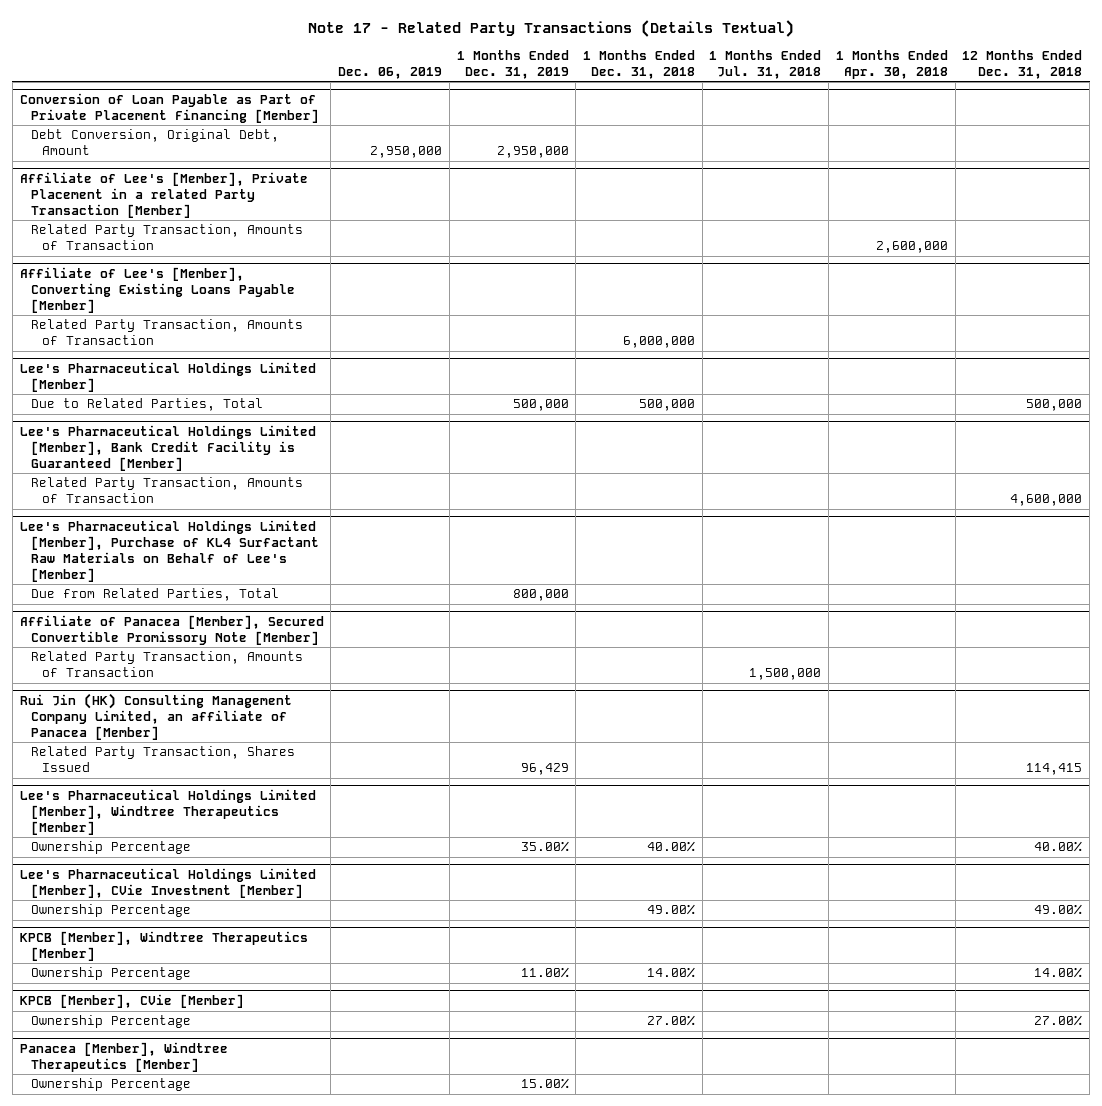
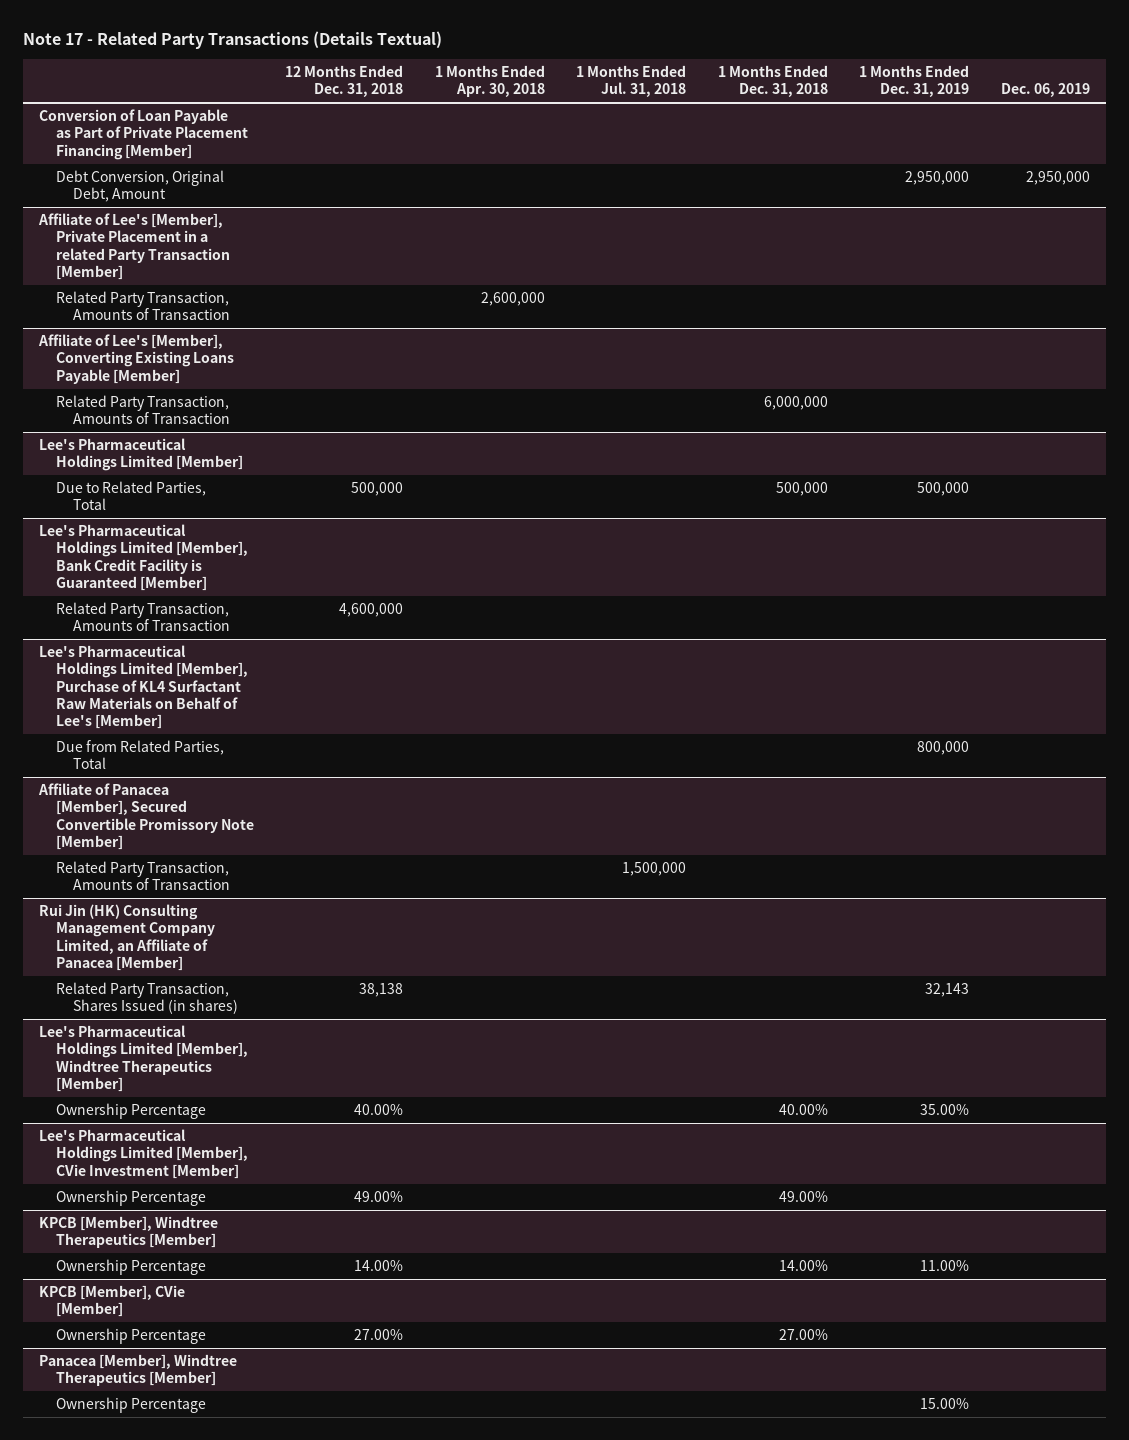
- | Dec. 06, 2019 | 1 Months Ended Dec. 31, 2019 | 1 Months Ended Dec. 31, 2018 | 1 Months Ended Jul. 31, 2018 | 1 Months Ended Apr. 30, 2018 | 12 Months Ended Dec. 31, 2018
+ | 12 Months Ended Dec. 31, 2018 | 1 Months Ended Apr. 30, 2018 | 1 Months Ended Jul. 31, 2018 | 1 Months Ended Dec. 31, 2018 | 1 Months Ended Dec. 31, 2019 | Dec. 06, 2019
- Rui Jin (HK) Consulting Management Company Limited, an affiliate of Panacea [Member]
- Related Party Transaction, Shares Issued | | 96,429 | | | | 114,415
+ Rui Jin (HK) Consulting Management Company Limited, an Affiliate of Panacea [Member]
+ Related Party Transaction, Shares Issued (in shares) | 38,138 | | | | 32,143 |

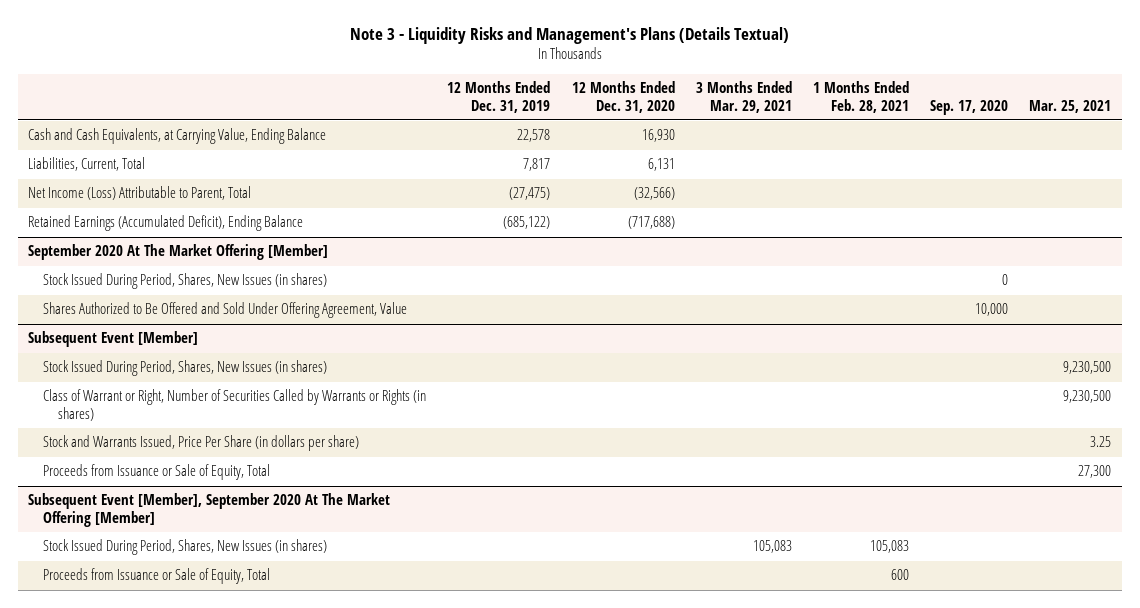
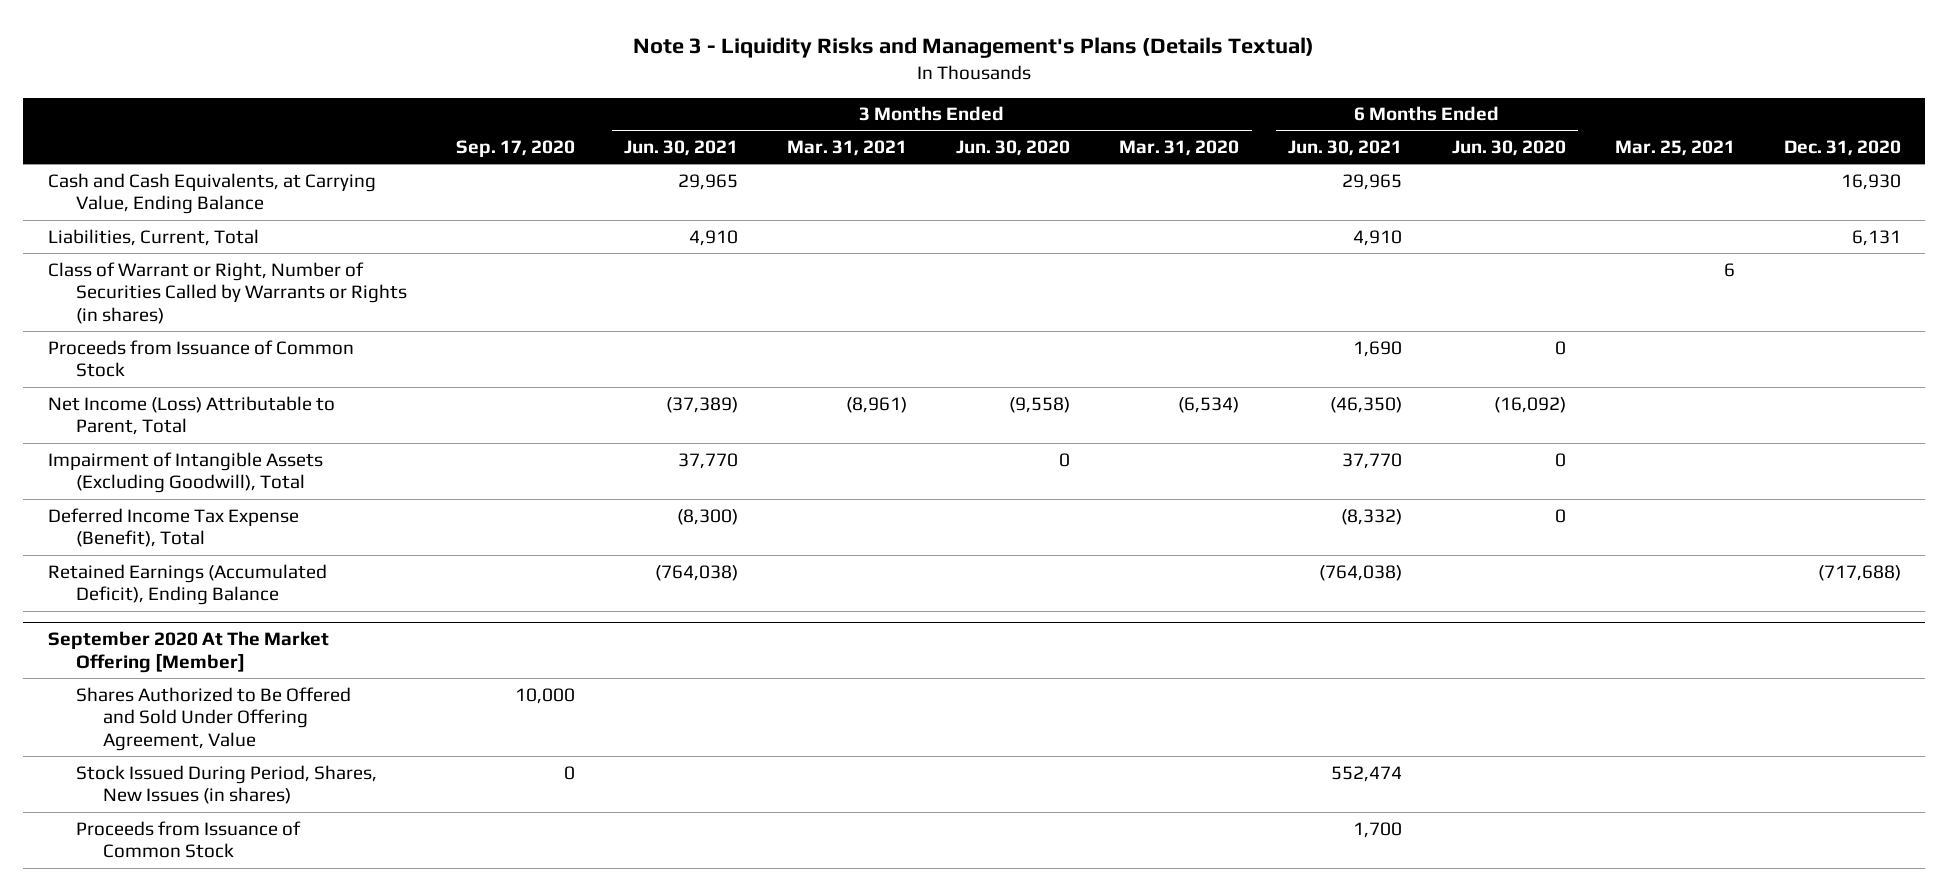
- | 12 Months Ended Dec. 31, 2019 | 12 Months Ended Dec. 31, 2020 | 3 Months Ended Mar. 29, 2021 | 1 Months Ended Feb. 28, 2021 | Sep. 17, 2020 | Mar. 25, 2021
+ | Sep. 17, 2020 | 3 Months Ended Jun. 30, 2021 | 3 Months Ended Mar. 31, 2021 | 3 Months Ended Jun. 30, 2020 | 3 Months Ended Mar. 31, 2020 | 6 Months Ended Jun. 30, 2021 | 6 Months Ended Jun. 30, 2020 | Mar. 25, 2021 | Dec. 31, 2020
+ Class of Warrant or Right, Number of Securities Called by Warrants or Rights (in shares) | | | | | | | | 6 |
+ Proceeds from Issuance of Common Stock | | | | | | 1,690 | 0 | |
+ Impairment of Intangible Assets (Excluding Goodwill), Total | | 37,770 | | 0 | | 37,770 | 0 | |
+ Deferred Income Tax Expense (Benefit), Total | | (8,300) | | | | (8,332) | 0 | |
- Subsequent Event [Member]
- Stock Issued During Period, Shares, New Issues (in shares) | | | | | | 9,230,500
- Class of Warrant or Right, Number of Securities Called by Warrants or Rights (in shares) | | | | | | 9,230,500
- Stock and Warrants Issued, Price Per Share (in dollars per share) | | | | | | 3.25
- Proceeds from Issuance or Sale of Equity, Total | | | | | | 27,300
- Subsequent Event [Member], September 2020 At The Market Offering [Member]
- Stock Issued During Period, Shares, New Issues (in shares) | | | 105,083 | 105,083 | |
- Proceeds from Issuance or Sale of Equity, Total | | | | 600 | |
@ September 2020 At The Market Offering [Member]
moved down: Stock Issued During Period, Shares, New Issues (in shares) | 0 | | | | | 552,474 | | |
+ Proceeds from Issuance of Common Stock | | | | | | 1,700 | | |

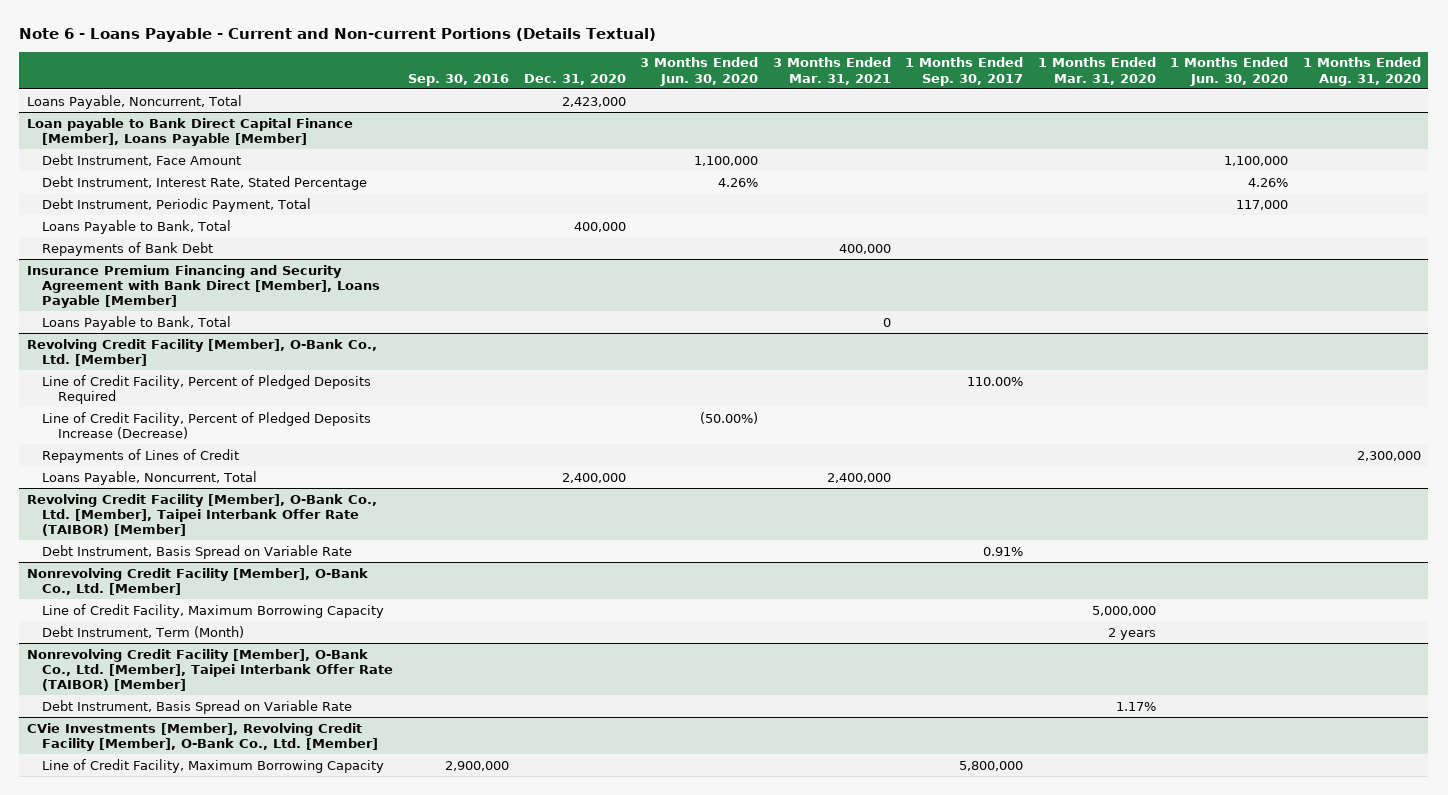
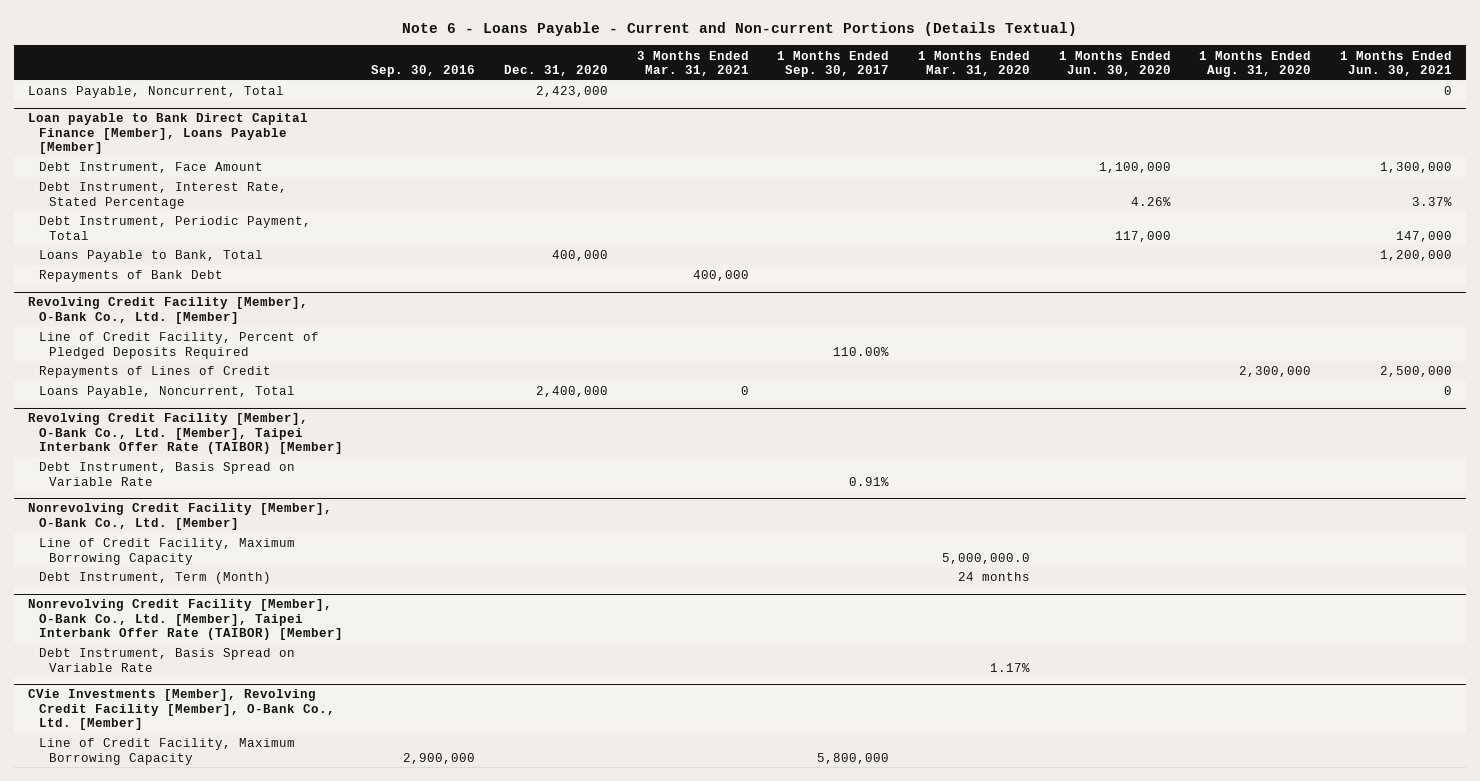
- | Sep. 30, 2016 | Dec. 31, 2020 | 3 Months Ended Jun. 30, 2020 | 3 Months Ended Mar. 31, 2021 | 1 Months Ended Sep. 30, 2017 | 1 Months Ended Mar. 31, 2020 | 1 Months Ended Jun. 30, 2020 | 1 Months Ended Aug. 31, 2020
+ | Sep. 30, 2016 | Dec. 31, 2020 | 3 Months Ended Mar. 31, 2021 | 1 Months Ended Sep. 30, 2017 | 1 Months Ended Mar. 31, 2020 | 1 Months Ended Jun. 30, 2020 | 1 Months Ended Aug. 31, 2020 | 1 Months Ended Jun. 30, 2021
- Insurance Premium Financing and Security Agreement with Bank Direct [Member], Loans Payable [Member]
- Loans Payable to Bank, Total | | | | 0 | | | |
@ Revolving Credit Facility [Member], O-Bank Co., Ltd. [Member]
- Line of Credit Facility, Percent of Pledged Deposits Increase (Decrease) | | | (50.00%) | | | | |
- Loans Payable, Noncurrent, Total | | 2,400,000 | | 2,400,000 | | | |
+ Loans Payable, Noncurrent, Total | | 2,400,000 | 0 | | | | | 0
@ Nonrevolving Credit Facility [Member], O-Bank Co., Ltd. [Member]
- Line of Credit Facility, Maximum Borrowing Capacity | | | | | | 5,000,000 | |
- Debt Instrument, Term (Month) | | | | | | 2 years | |
+ Line of Credit Facility, Maximum Borrowing Capacity | | | | | 5,000,000.0 | | |
+ Debt Instrument, Term (Month) | | | | | 24 months | | |

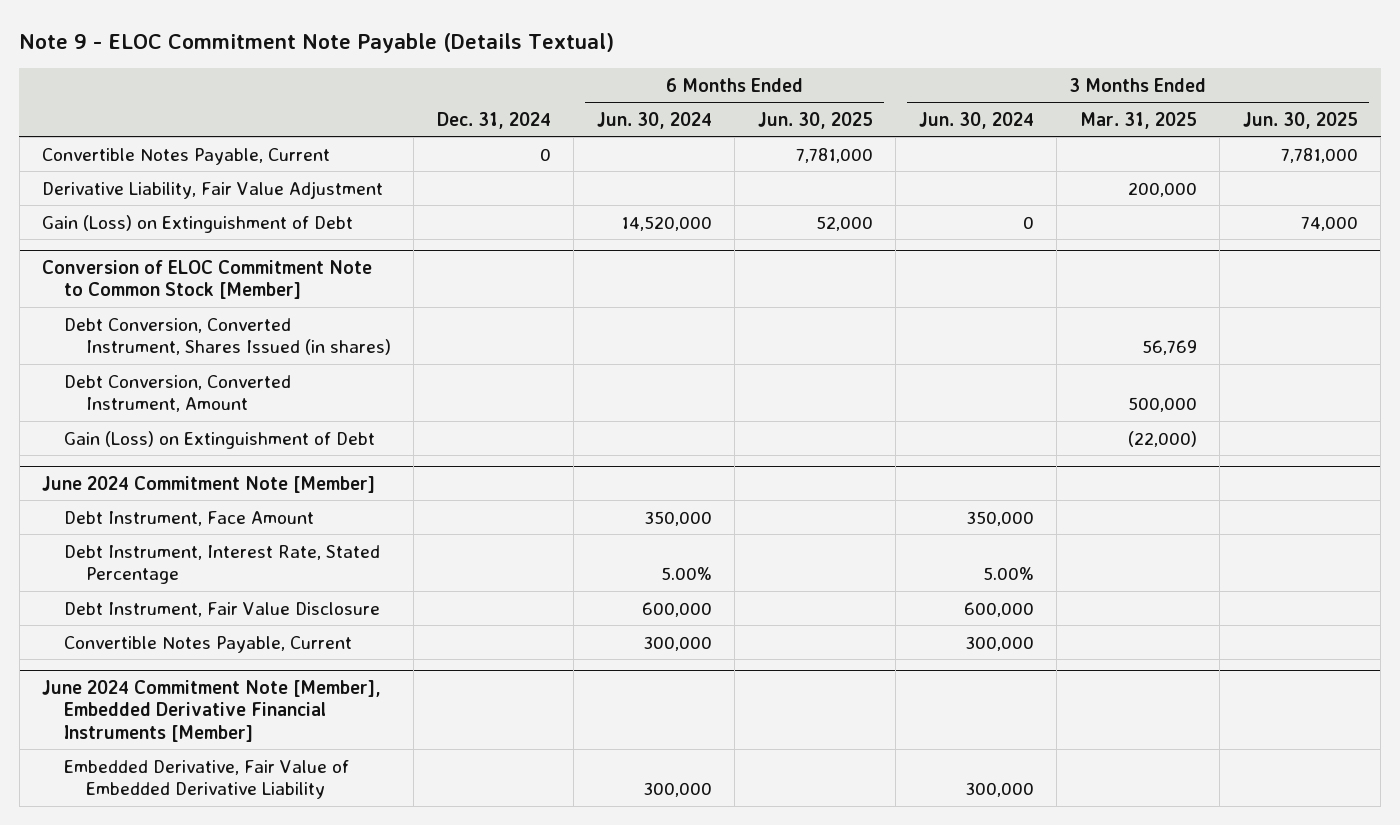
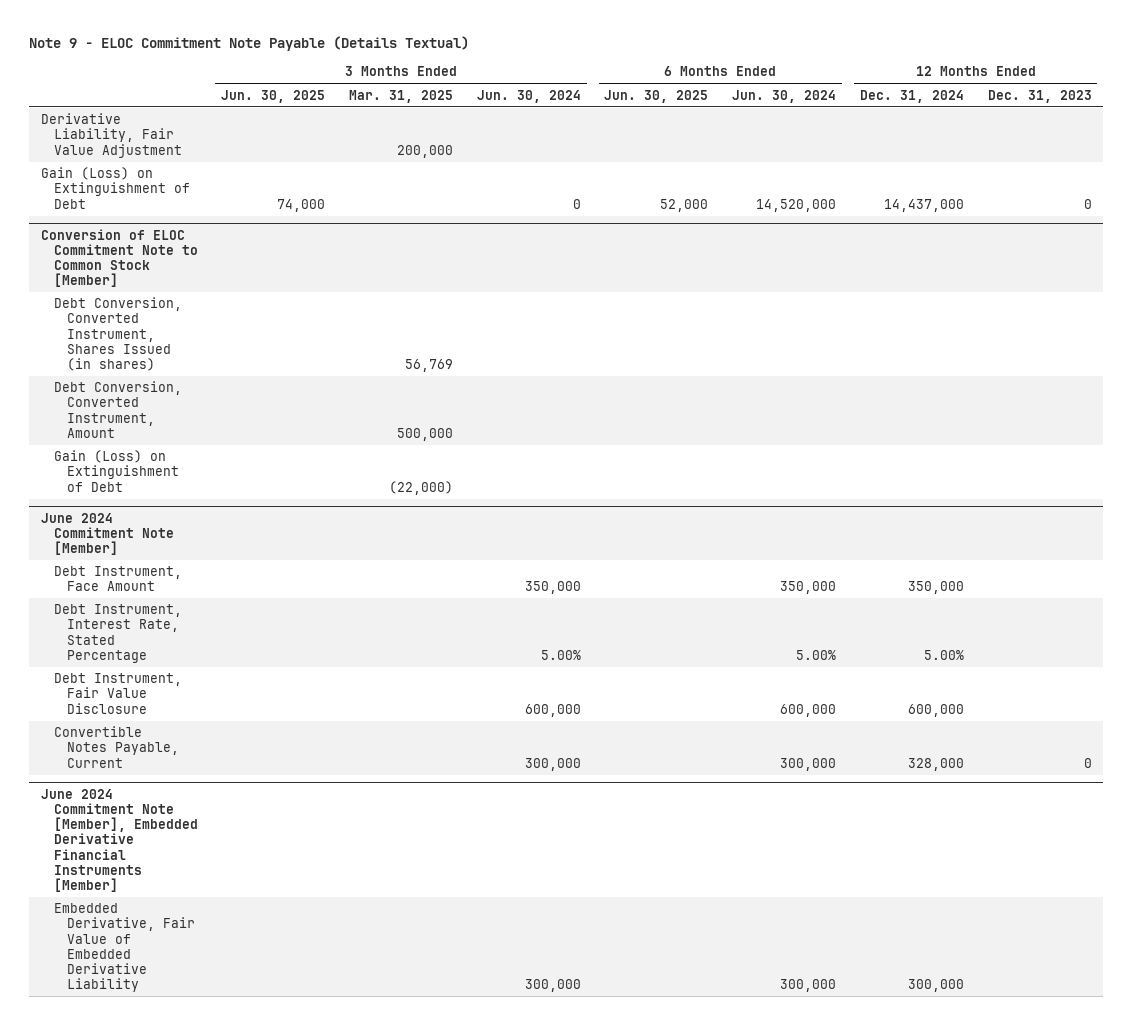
- | Dec. 31, 2024 | 6 Months Ended Jun. 30, 2024 | 6 Months Ended Jun. 30, 2025 | 3 Months Ended Jun. 30, 2024 | 3 Months Ended Mar. 31, 2025 | 3 Months Ended Jun. 30, 2025
+ | 3 Months Ended Jun. 30, 2025 | 3 Months Ended Mar. 31, 2025 | 3 Months Ended Jun. 30, 2024 | 6 Months Ended Jun. 30, 2025 | 6 Months Ended Jun. 30, 2024 | 12 Months Ended Dec. 31, 2024 | 12 Months Ended Dec. 31, 2023
- Convertible Notes Payable, Current | 0 | | 7,781,000 | | | 7,781,000

